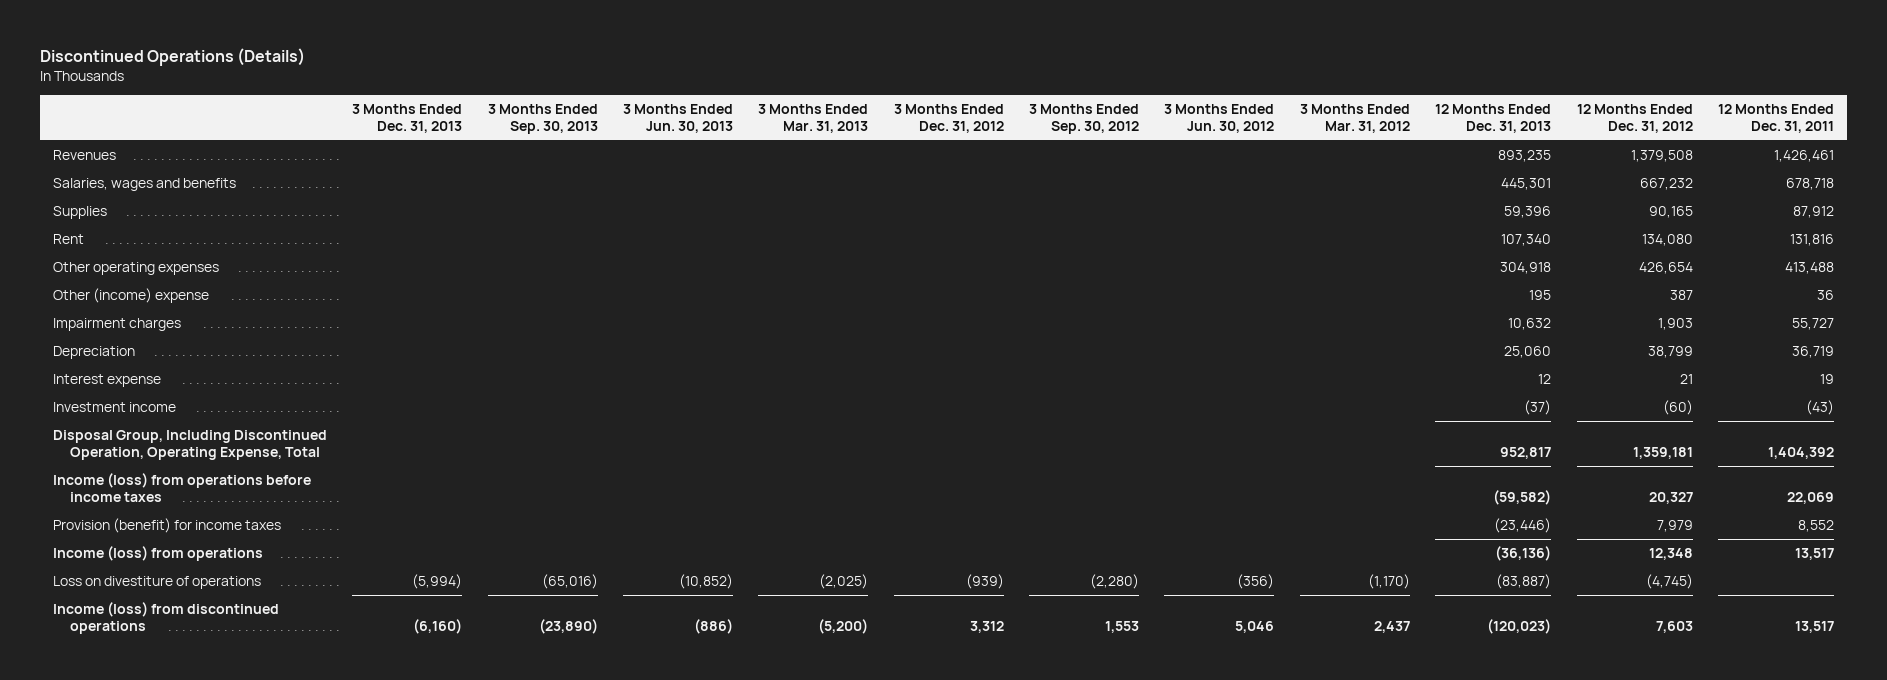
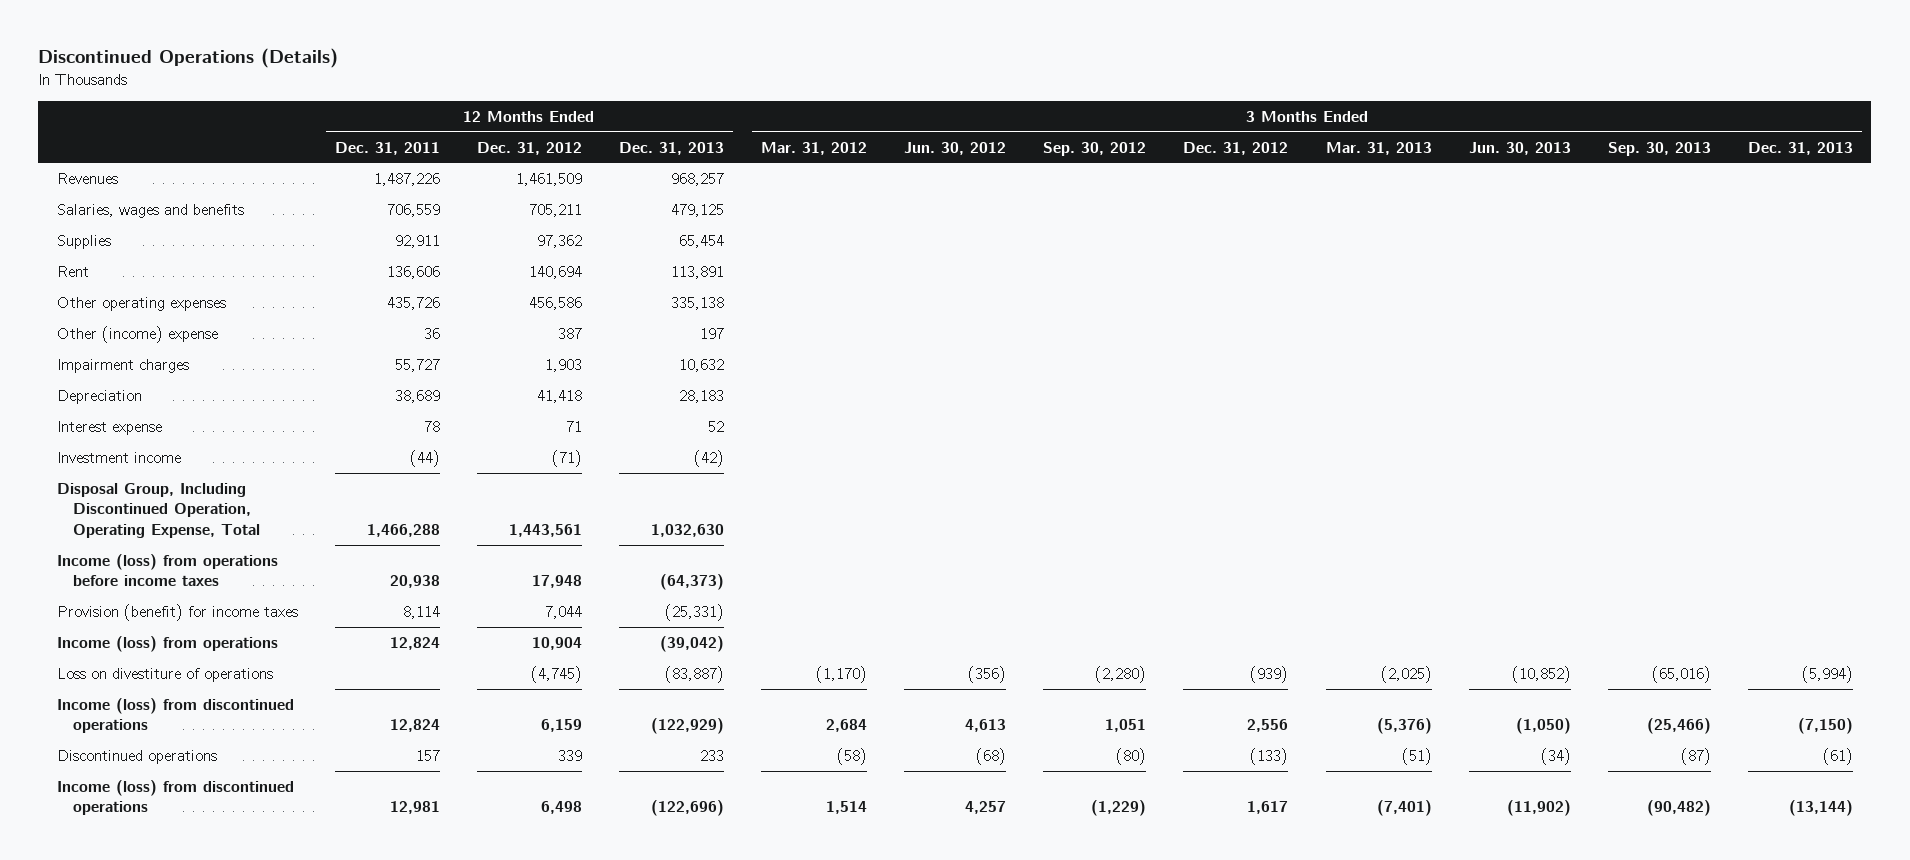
- | 3 Months Ended Dec. 31, 2013 | 3 Months Ended Sep. 30, 2013 | 3 Months Ended Jun. 30, 2013 | 3 Months Ended Mar. 31, 2013 | 3 Months Ended Dec. 31, 2012 | 3 Months Ended Sep. 30, 2012 | 3 Months Ended Jun. 30, 2012 | 3 Months Ended Mar. 31, 2012 | 12 Months Ended Dec. 31, 2013 | 12 Months Ended Dec. 31, 2012 | 12 Months Ended Dec. 31, 2011
+ | 12 Months Ended Dec. 31, 2011 | 12 Months Ended Dec. 31, 2012 | 12 Months Ended Dec. 31, 2013 | 3 Months Ended Mar. 31, 2012 | 3 Months Ended Jun. 30, 2012 | 3 Months Ended Sep. 30, 2012 | 3 Months Ended Dec. 31, 2012 | 3 Months Ended Mar. 31, 2013 | 3 Months Ended Jun. 30, 2013 | 3 Months Ended Sep. 30, 2013 | 3 Months Ended Dec. 31, 2013
- Revenues | | | | | | | | | 893,235 | 1,379,508 | 1,426,461
- Salaries, wages and benefits | | | | | | | | | 445,301 | 667,232 | 678,718
- Supplies | | | | | | | | | 59,396 | 90,165 | 87,912
- Rent | | | | | | | | | 107,340 | 134,080 | 131,816
- Other operating expenses | | | | | | | | | 304,918 | 426,654 | 413,488
- Other (income) expense | | | | | | | | | 195 | 387 | 36
+ Revenues | 1,487,226 | 1,461,509 | 968,257 | | | | | | | |
+ Salaries, wages and benefits | 706,559 | 705,211 | 479,125 | | | | | | | |
+ Supplies | 92,911 | 97,362 | 65,454 | | | | | | | |
+ Rent | 136,606 | 140,694 | 113,891 | | | | | | | |
+ Other operating expenses | 435,726 | 456,586 | 335,138 | | | | | | | |
+ Other (income) expense | 36 | 387 | 197 | | | | | | | |
- Depreciation | | | | | | | | | 25,060 | 38,799 | 36,719
- Interest expense | | | | | | | | | 12 | 21 | 19
- Investment income | | | | | | | | | (37) | (60) | (43)
- Disposal Group, Including Discontinued Operation, Operating Expense, Total | | | | | | | | | 952,817 | 1,359,181 | 1,404,392
- Income (loss) from operations before income taxes | | | | | | | | | (59,582) | 20,327 | 22,069
- Provision (benefit) for income taxes | | | | | | | | | (23,446) | 7,979 | 8,552
- Income (loss) from operations | | | | | | | | | (36,136) | 12,348 | 13,517
+ Depreciation | 38,689 | 41,418 | 28,183 | | | | | | | |
+ Interest expense | 78 | 71 | 52 | | | | | | | |
+ Investment income | (44) | (71) | (42) | | | | | | | |
+ Disposal Group, Including Discontinued Operation, Operating Expense, Total | 1,466,288 | 1,443,561 | 1,032,630 | | | | | | | |
+ Income (loss) from operations before income taxes | 20,938 | 17,948 | (64,373) | | | | | | | |
+ Provision (benefit) for income taxes | 8,114 | 7,044 | (25,331) | | | | | | | |
+ Income (loss) from operations | 12,824 | 10,904 | (39,042) | | | | | | | |
- Income (loss) from discontinued operations | (6,160) | (23,890) | (886) | (5,200) | 3,312 | 1,553 | 5,046 | 2,437 | (120,023) | 7,603 | 13,517
+ Income (loss) from discontinued operations | 12,824 | 6,159 | (122,929) | 2,684 | 4,613 | 1,051 | 2,556 | (5,376) | (1,050) | (25,466) | (7,150)
+ Discontinued operations | 157 | 339 | 233 | (58) | (68) | (80) | (133) | (51) | (34) | (87) | (61)
+ Income (loss) from discontinued operations | 12,981 | 6,498 | (122,696) | 1,514 | 4,257 | (1,229) | 1,617 | (7,401) | (11,902) | (90,482) | (13,144)

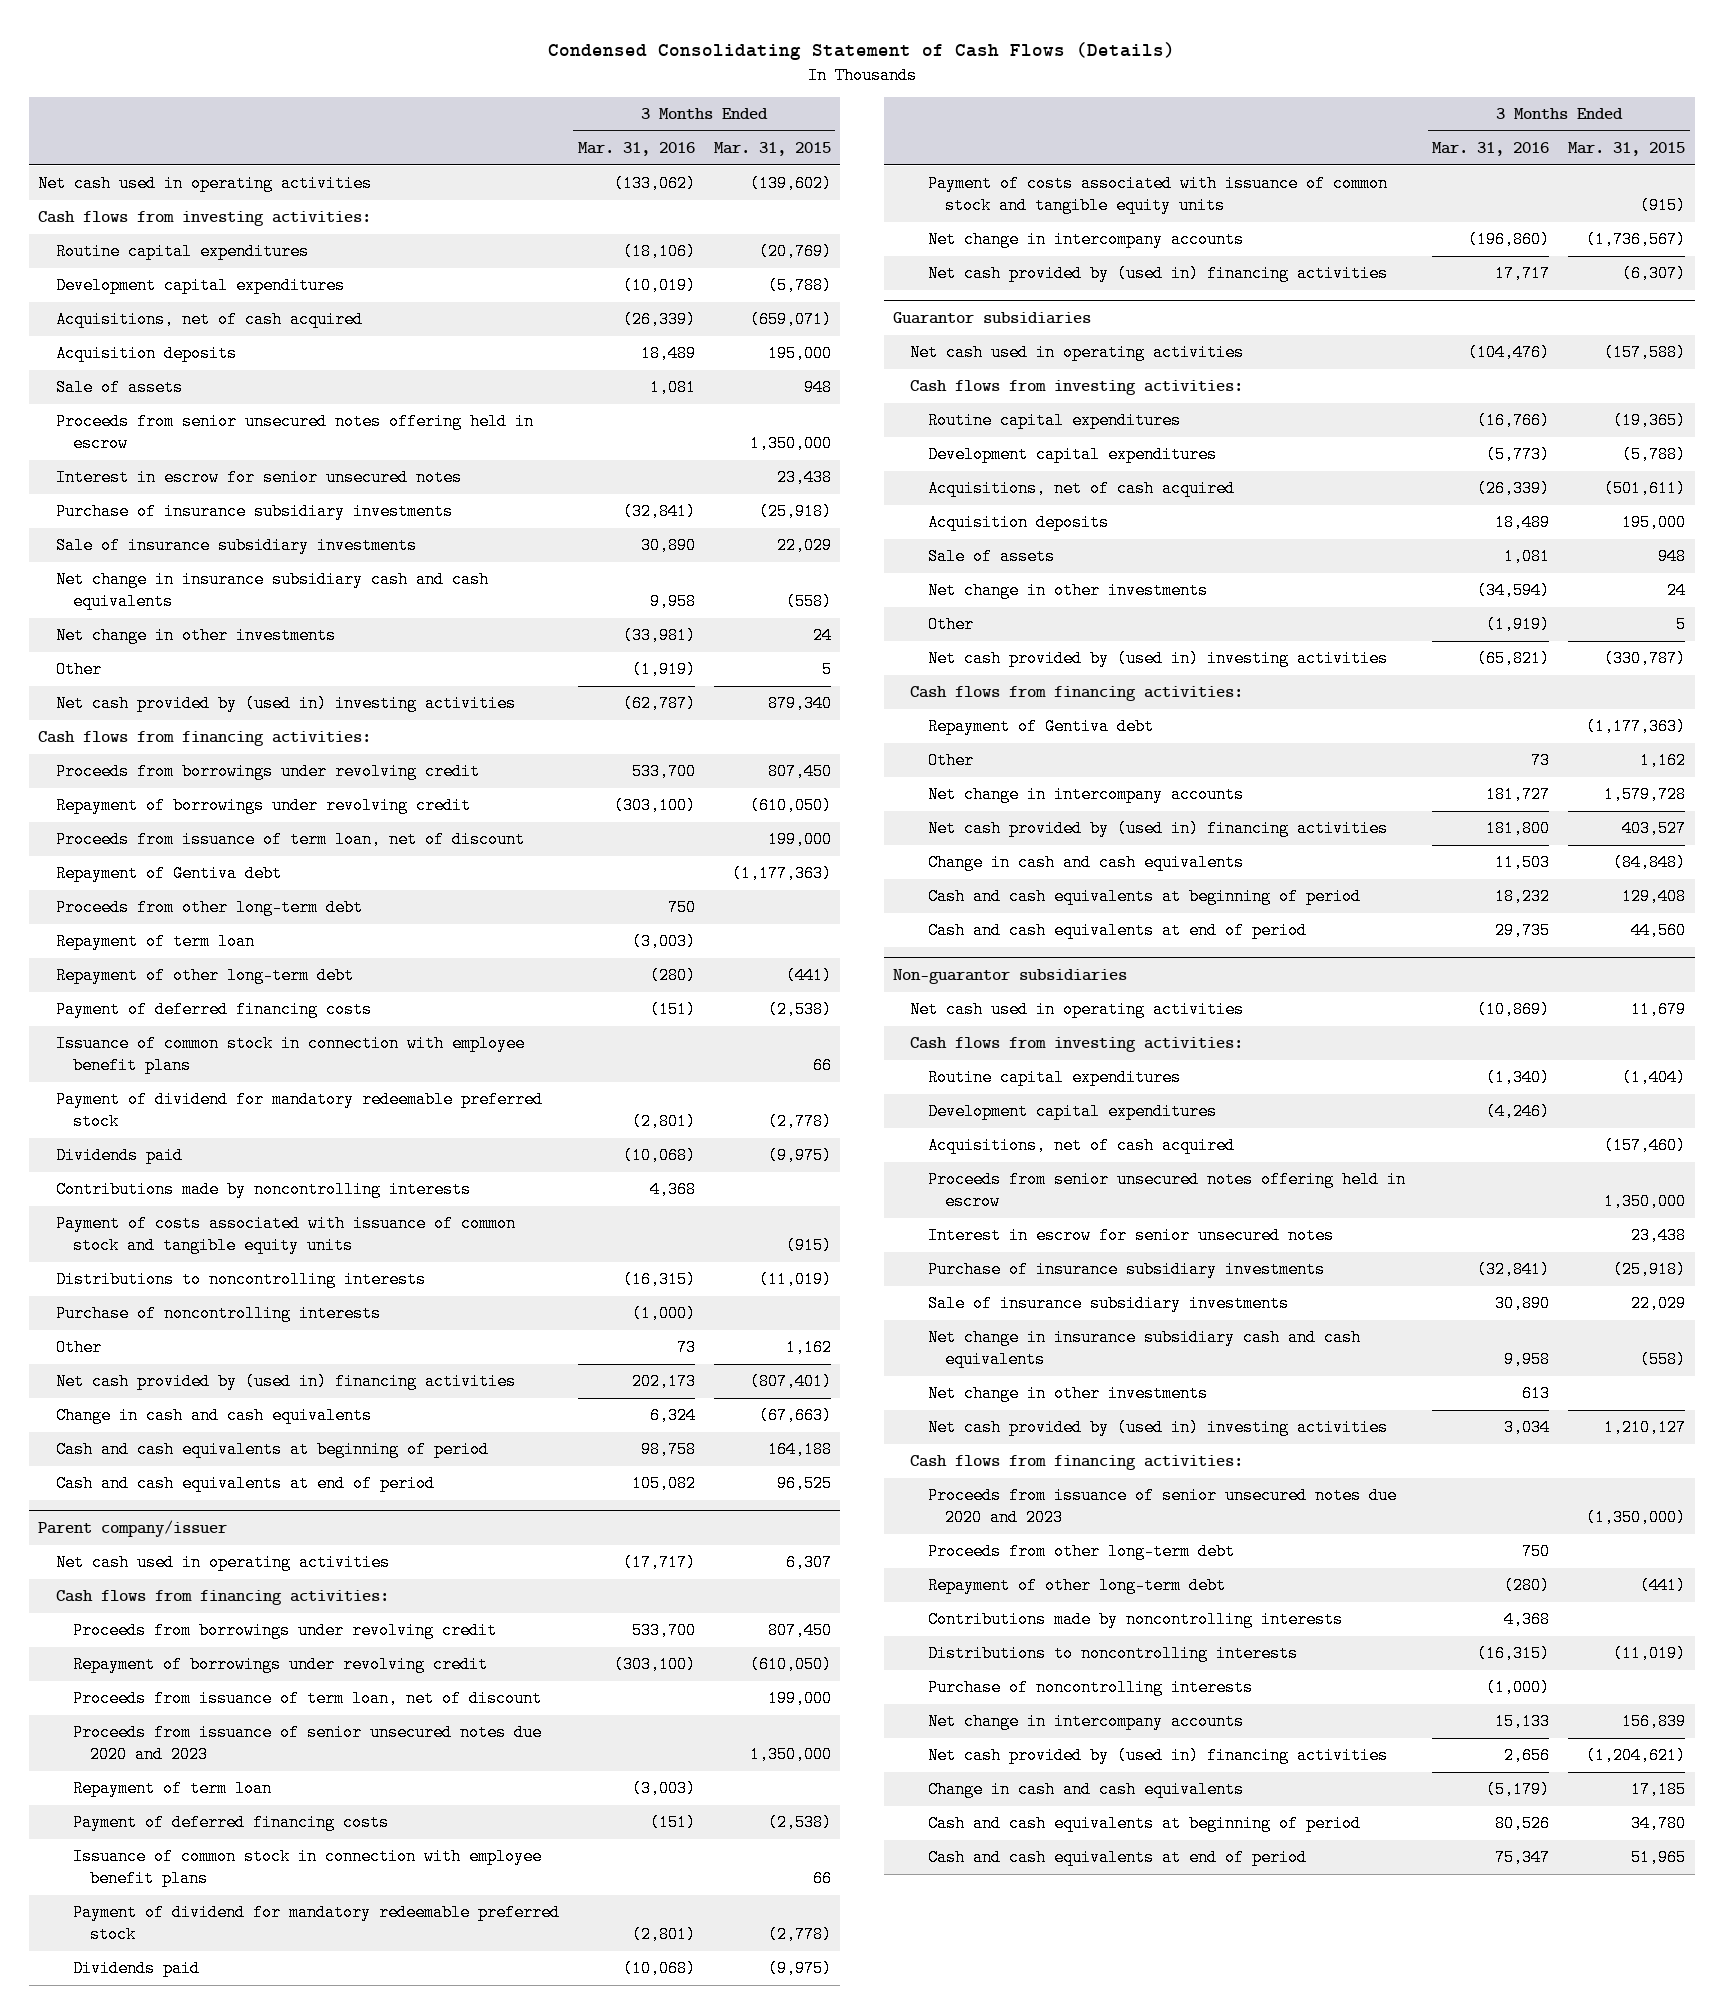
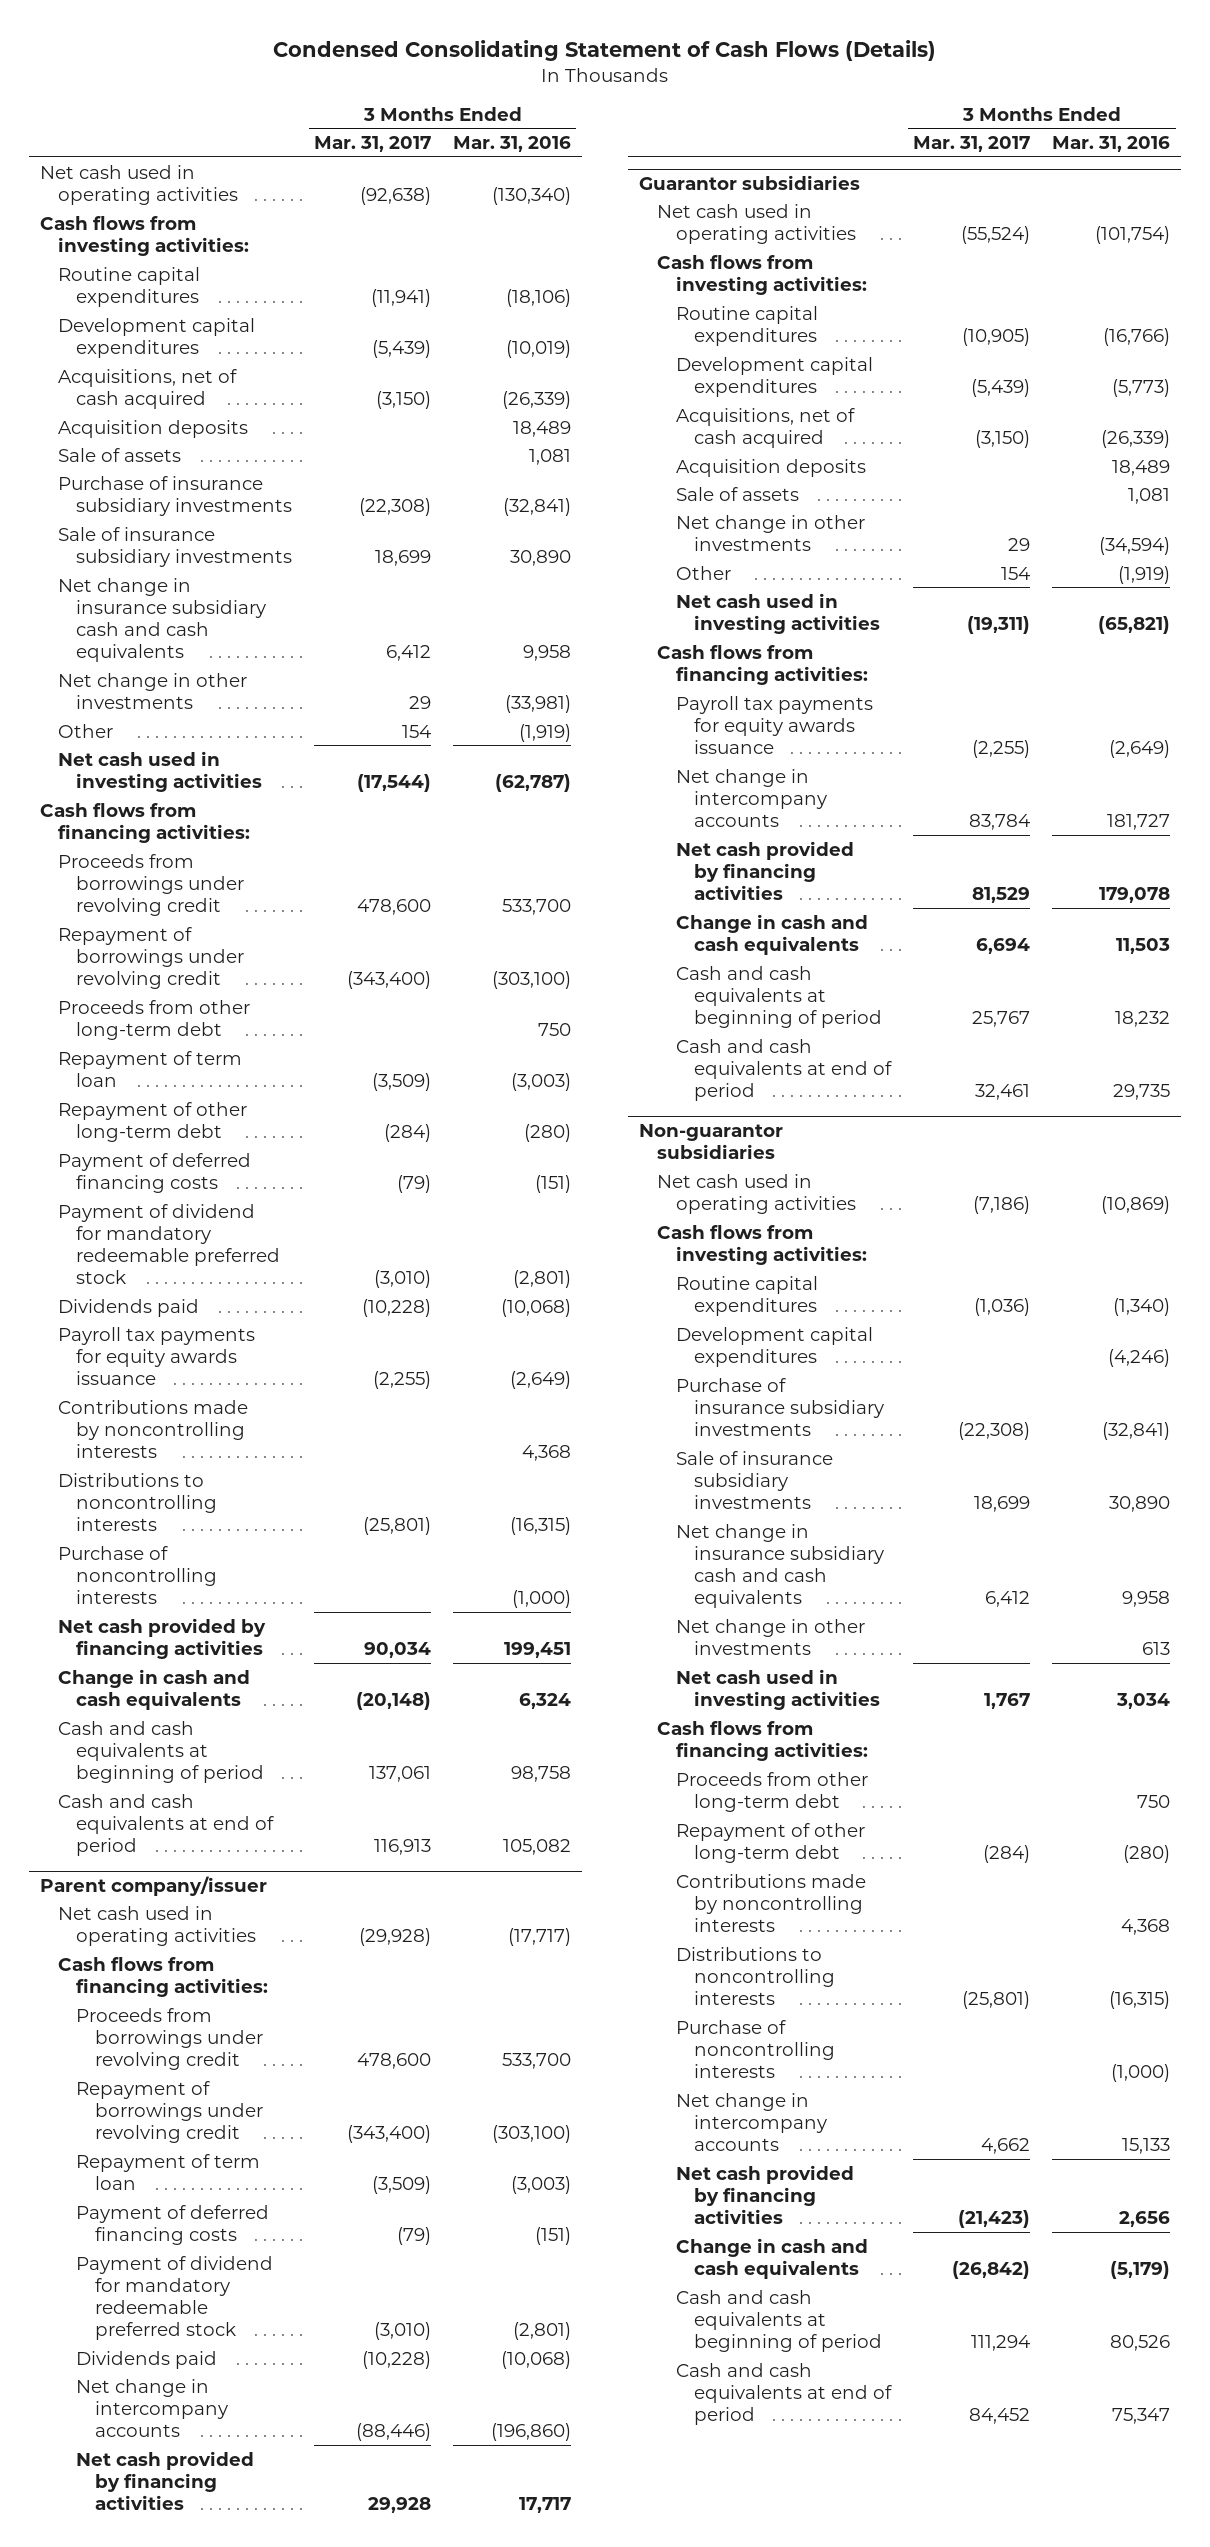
- | 3 Months Ended Mar. 31, 2016 | 3 Months Ended Mar. 31, 2015
+ | 3 Months Ended Mar. 31, 2017 | 3 Months Ended Mar. 31, 2016
- Net cash used in operating activities | (133,062) | (139,602)
+ Net cash used in operating activities | (92,638) | (130,340)
- Proceeds from senior unsecured notes offering held in escrow | | 1,350,000
- Interest in escrow for senior unsecured notes | | 23,438
- Net cash provided by (used in) investing activities | (62,787) | 879,340
+ Net cash used in investing activities | (17,544) | (62,787)
- Proceeds from issuance of term loan, net of discount | | 199,000
- Repayment of Gentiva debt | | (1,177,363)
- Issuance of common stock in connection with employee benefit plans | | 66
+ Payroll tax payments for equity awards issuance | (2,255) | (2,649)
- Payment of costs associated with issuance of common stock and tangible equity units | | (915)
- Other | 73 | 1,162
- Net cash provided by (used in) financing activities | 202,173 | (807,401)
+ Net cash provided by financing activities | 90,034 | 199,451
@ Parent company/issuer
- Proceeds from issuance of term loan, net of discount | | 199,000
- Proceeds from issuance of senior unsecured notes due 2020 and 2023 | | 1,350,000
- Issuance of common stock in connection with employee benefit plans | | 66
- Payment of costs associated with issuance of common stock and tangible equity units | | (915)
- Net cash provided by (used in) financing activities | 17,717 | (6,307)
+ Net cash provided by financing activities | 29,928 | 17,717
@ Guarantor subsidiaries
- Net cash used in operating activities | (104,476) | (157,588)
+ Net cash used in operating activities | (55,524) | (101,754)
- Net cash provided by (used in) investing activities | (65,821) | (330,787)
+ Net cash used in investing activities | (19,311) | (65,821)
- Repayment of Gentiva debt | | (1,177,363)
- Other | 73 | 1,162
+ Payroll tax payments for equity awards issuance | (2,255) | (2,649)
- Net cash provided by (used in) financing activities | 181,800 | 403,527
+ Net cash provided by financing activities | 81,529 | 179,078
@ Non-guarantor subsidiaries
- Acquisitions, net of cash acquired | | (157,460)
- Proceeds from senior unsecured notes offering held in escrow | | 1,350,000
- Interest in escrow for senior unsecured notes | | 23,438
- Net cash provided by (used in) investing activities | 3,034 | 1,210,127
+ Net cash used in investing activities | 1,767 | 3,034
- Proceeds from issuance of senior unsecured notes due 2020 and 2023 | | (1,350,000)
- Net cash provided by (used in) financing activities | 2,656 | (1,204,621)
+ Net cash provided by financing activities | (21,423) | 2,656

